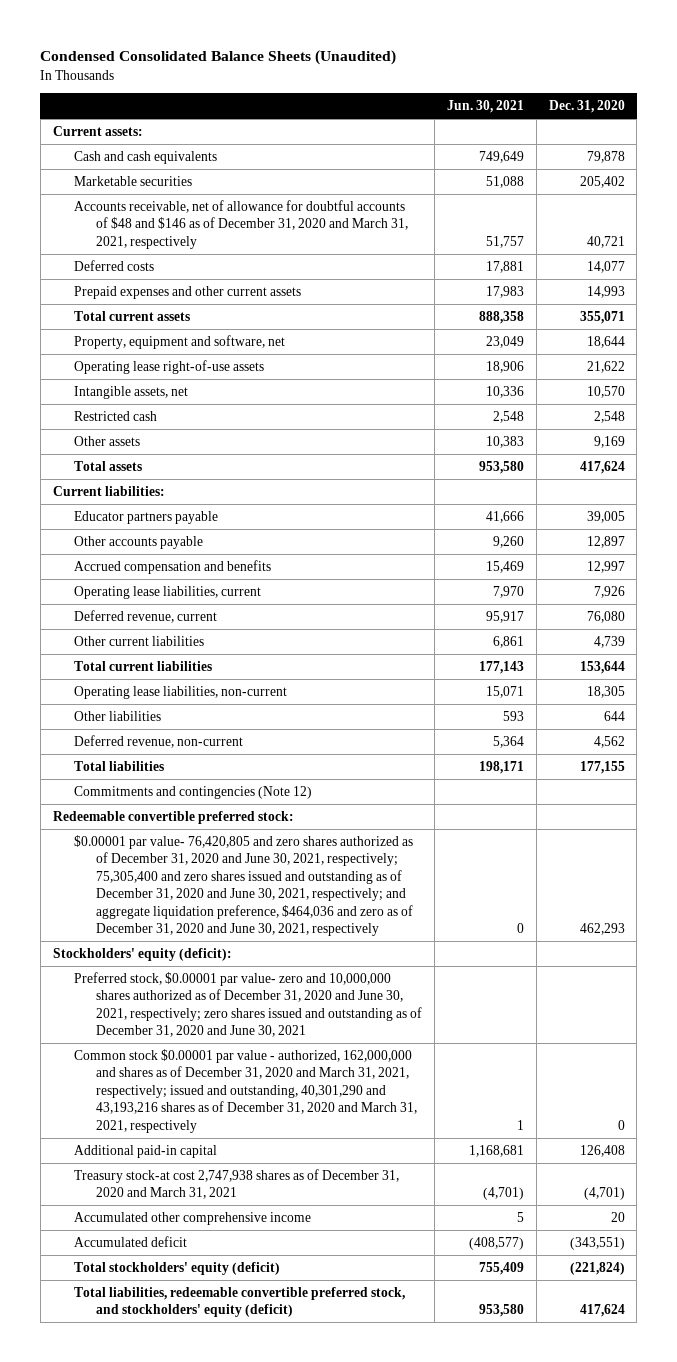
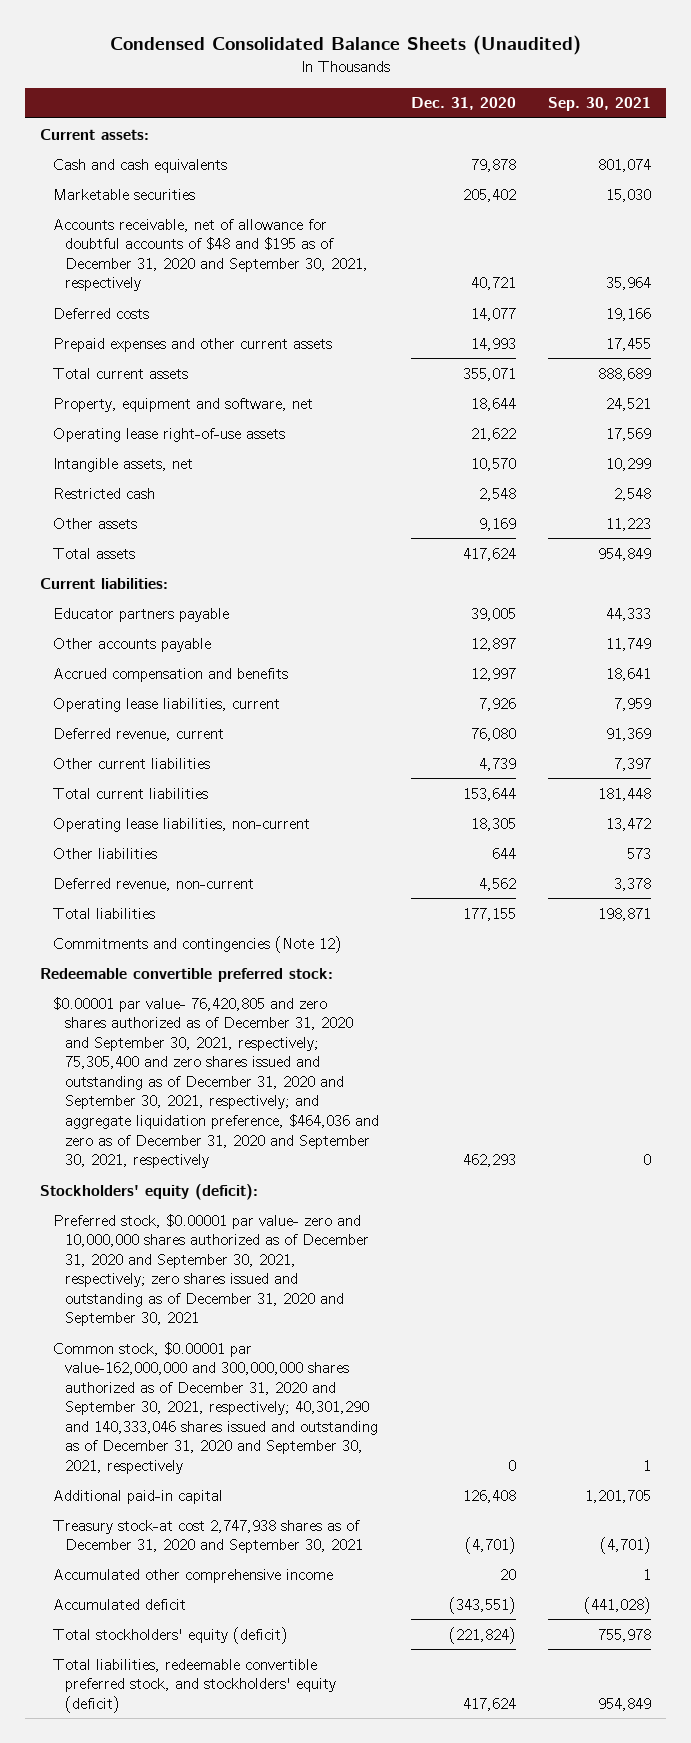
- | Jun. 30, 2021 | Dec. 31, 2020
+ | Dec. 31, 2020 | Sep. 30, 2021
- Accounts receivable, net of allowance for doubtful accounts of $48 and $146 as of December 31, 2020 and March 31, 2021, respectively | 51,757 | 40,721
+ Accounts receivable, net of allowance for doubtful accounts of $48 and $195 as of December 31, 2020 and September 30, 2021, respectively | 40,721 | 35,964
- $0.00001 par value- 76,420,805 and zero shares authorized as of December 31, 2020 and June 30, 2021, respectively; 75,305,400 and zero shares issued and outstanding as of December 31, 2020 and June 30, 2021, respectively; and aggregate liquidation preference, $464,036 and zero as of December 31, 2020 and June 30, 2021, respectively | 0 | 462,293
+ $0.00001 par value- 76,420,805 and zero shares authorized as of December 31, 2020 and September 30, 2021, respectively; 75,305,400 and zero shares issued and outstanding as of December 31, 2020 and September 30, 2021, respectively; and aggregate liquidation preference, $464,036 and zero as of December 31, 2020 and September 30, 2021, respectively | 462,293 | 0
- Preferred stock, $0.00001 par value- zero and 10,000,000 shares authorized as of December 31, 2020 and June 30, 2021, respectively; zero shares issued and outstanding as of December 31, 2020 and June 30, 2021
- Common stock $0.00001 par value - authorized, 162,000,000 and shares as of December 31, 2020 and March 31, 2021, respectively; issued and outstanding, 40,301,290 and 43,193,216 shares as of December 31, 2020 and March 31, 2021, respectively | 1 | 0
+ Preferred stock, $0.00001 par value- zero and 10,000,000 shares authorized as of December 31, 2020 and September 30, 2021, respectively; zero shares issued and outstanding as of December 31, 2020 and September 30, 2021
+ Common stock, $0.00001 par value-162,000,000 and 300,000,000 shares authorized as of December 31, 2020 and September 30, 2021, respectively; 40,301,290 and 140,333,046 shares issued and outstanding as of December 31, 2020 and September 30, 2021, respectively | 0 | 1
- Treasury stock-at cost 2,747,938 shares as of December 31, 2020 and March 31, 2021 | (4,701) | (4,701)
+ Treasury stock-at cost 2,747,938 shares as of December 31, 2020 and September 30, 2021 | (4,701) | (4,701)

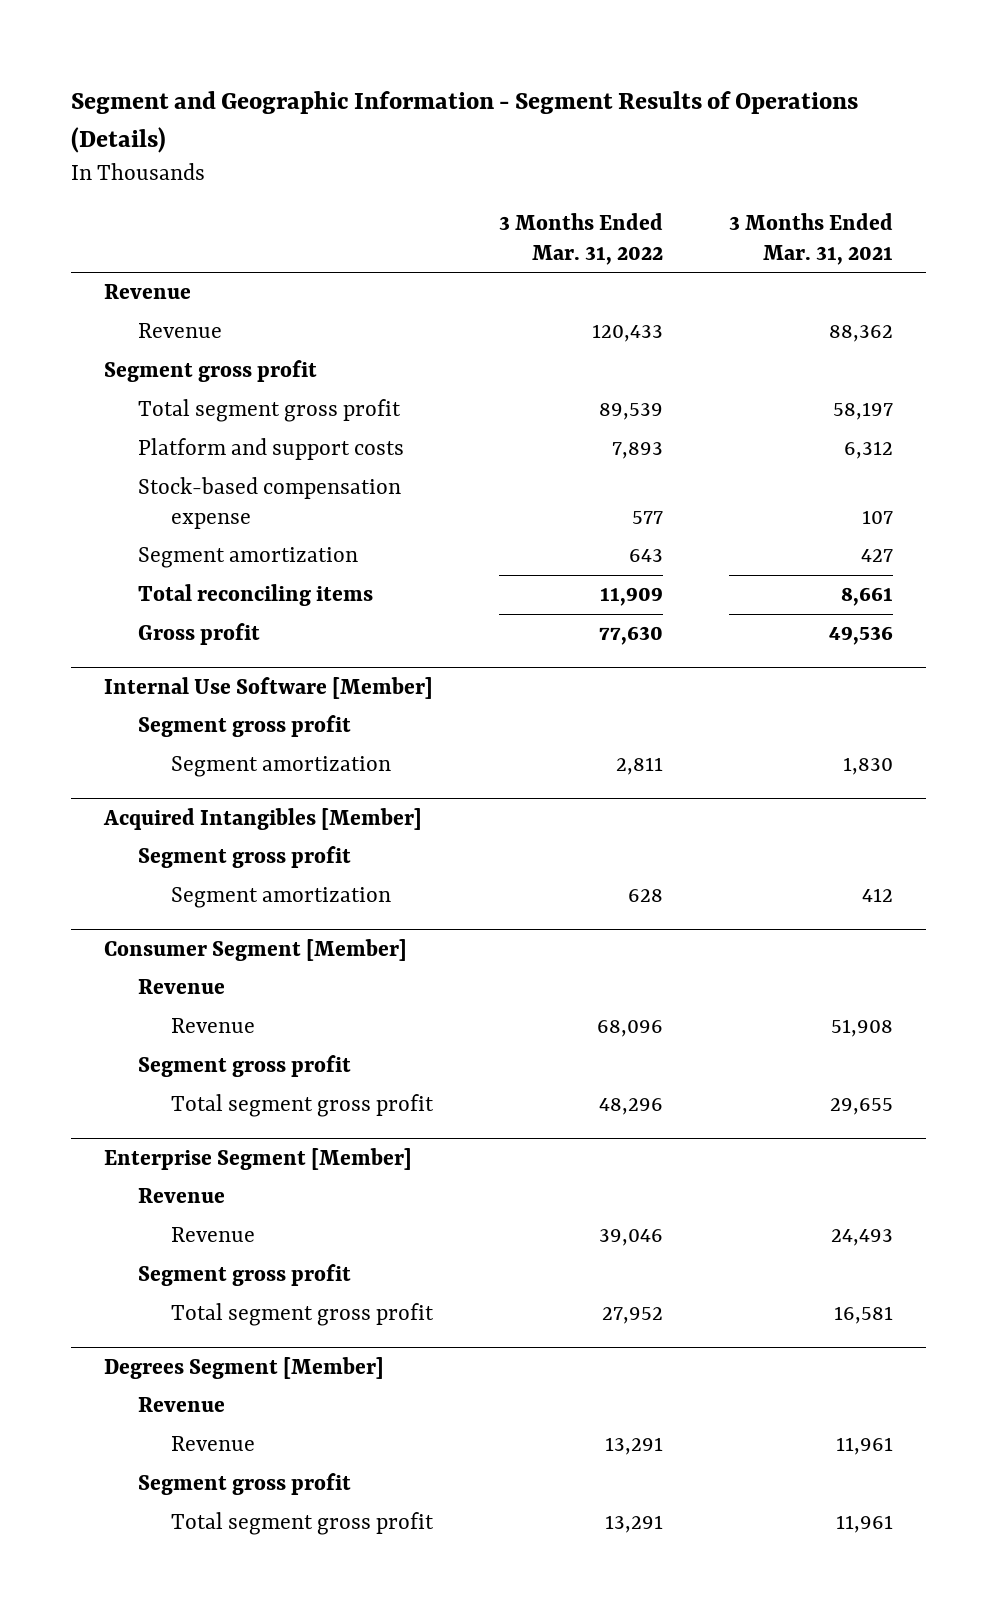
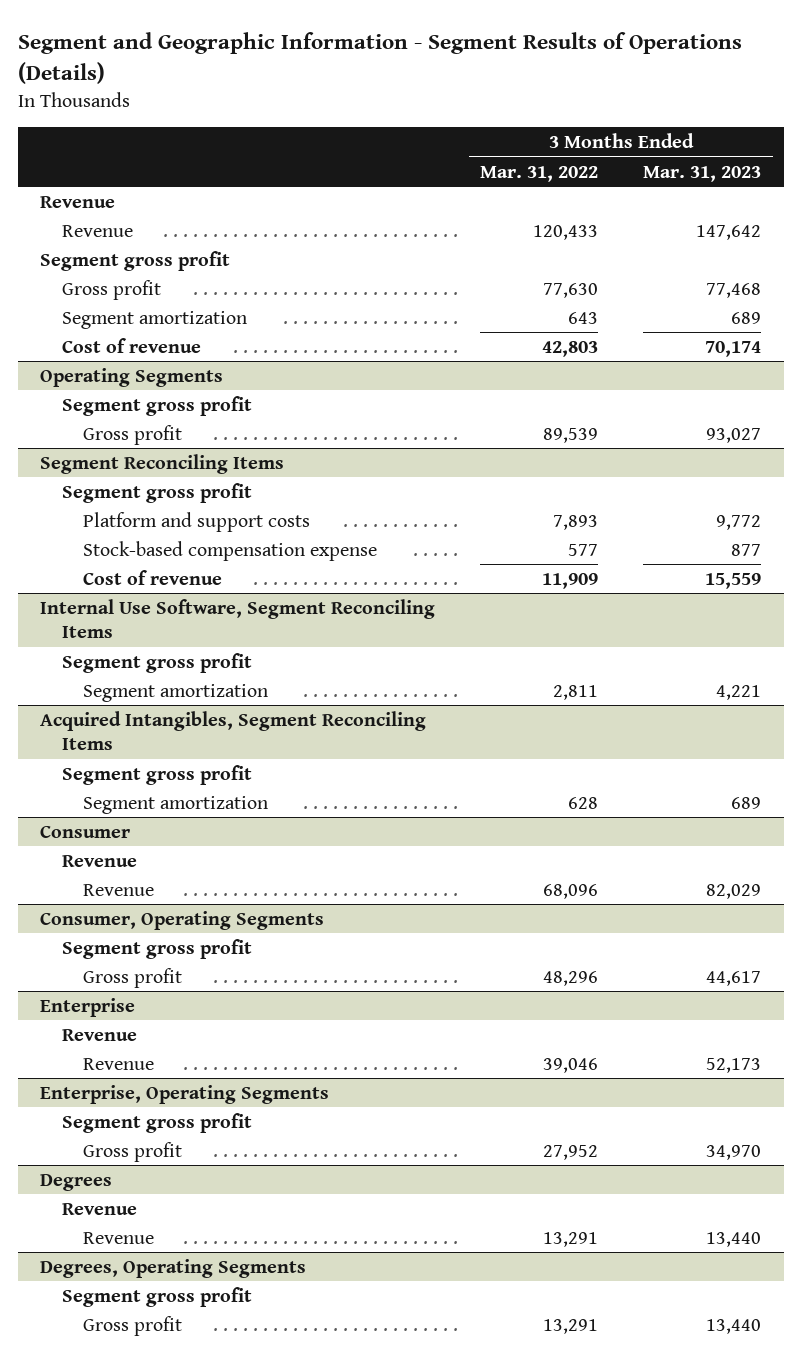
- | 3 Months Ended Mar. 31, 2022 | 3 Months Ended Mar. 31, 2021
+ | 3 Months Ended Mar. 31, 2022 | 3 Months Ended Mar. 31, 2023
- Total segment gross profit | 89,539 | 58,197
moved up: Gross profit | 77,630 | 77,468
moved up: Segment amortization | 643 | 689
+ Cost of revenue | 42,803 | 70,174
+ Operating Segments
+ Segment gross profit
+ Gross profit | 89,539 | 93,027
+ Segment Reconciling Items
+ Segment gross profit
- Total reconciling items | 11,909 | 8,661
- Internal Use Software [Member]
+ Cost of revenue | 11,909 | 15,559
+ Internal Use Software, Segment Reconciling Items
- Acquired Intangibles [Member]
+ Acquired Intangibles, Segment Reconciling Items
- Consumer Segment [Member]
+ Consumer
+ Consumer, Operating Segments
- Total segment gross profit | 48,296 | 29,655
- Enterprise Segment [Member]
+ Gross profit | 48,296 | 44,617
+ Enterprise
+ Enterprise, Operating Segments
- Total segment gross profit | 27,952 | 16,581
- Degrees Segment [Member]
+ Gross profit | 27,952 | 34,970
+ Degrees
+ Degrees, Operating Segments
- Total segment gross profit | 13,291 | 11,961
+ Gross profit | 13,291 | 13,440

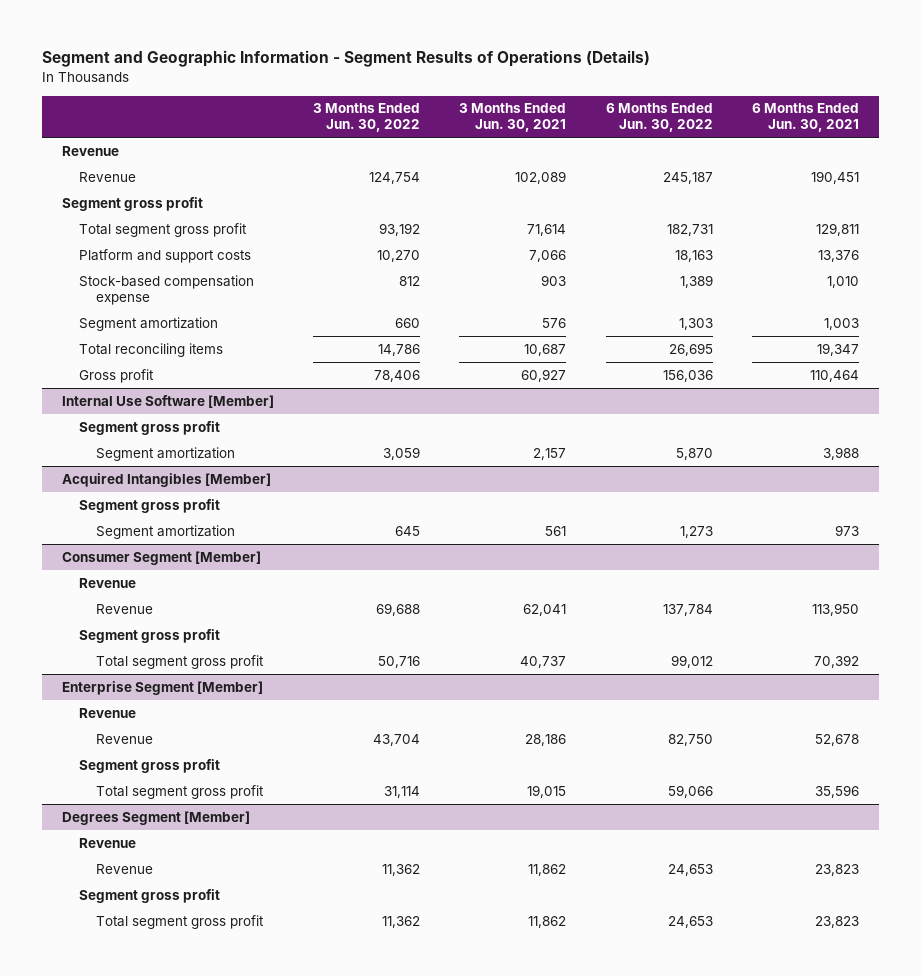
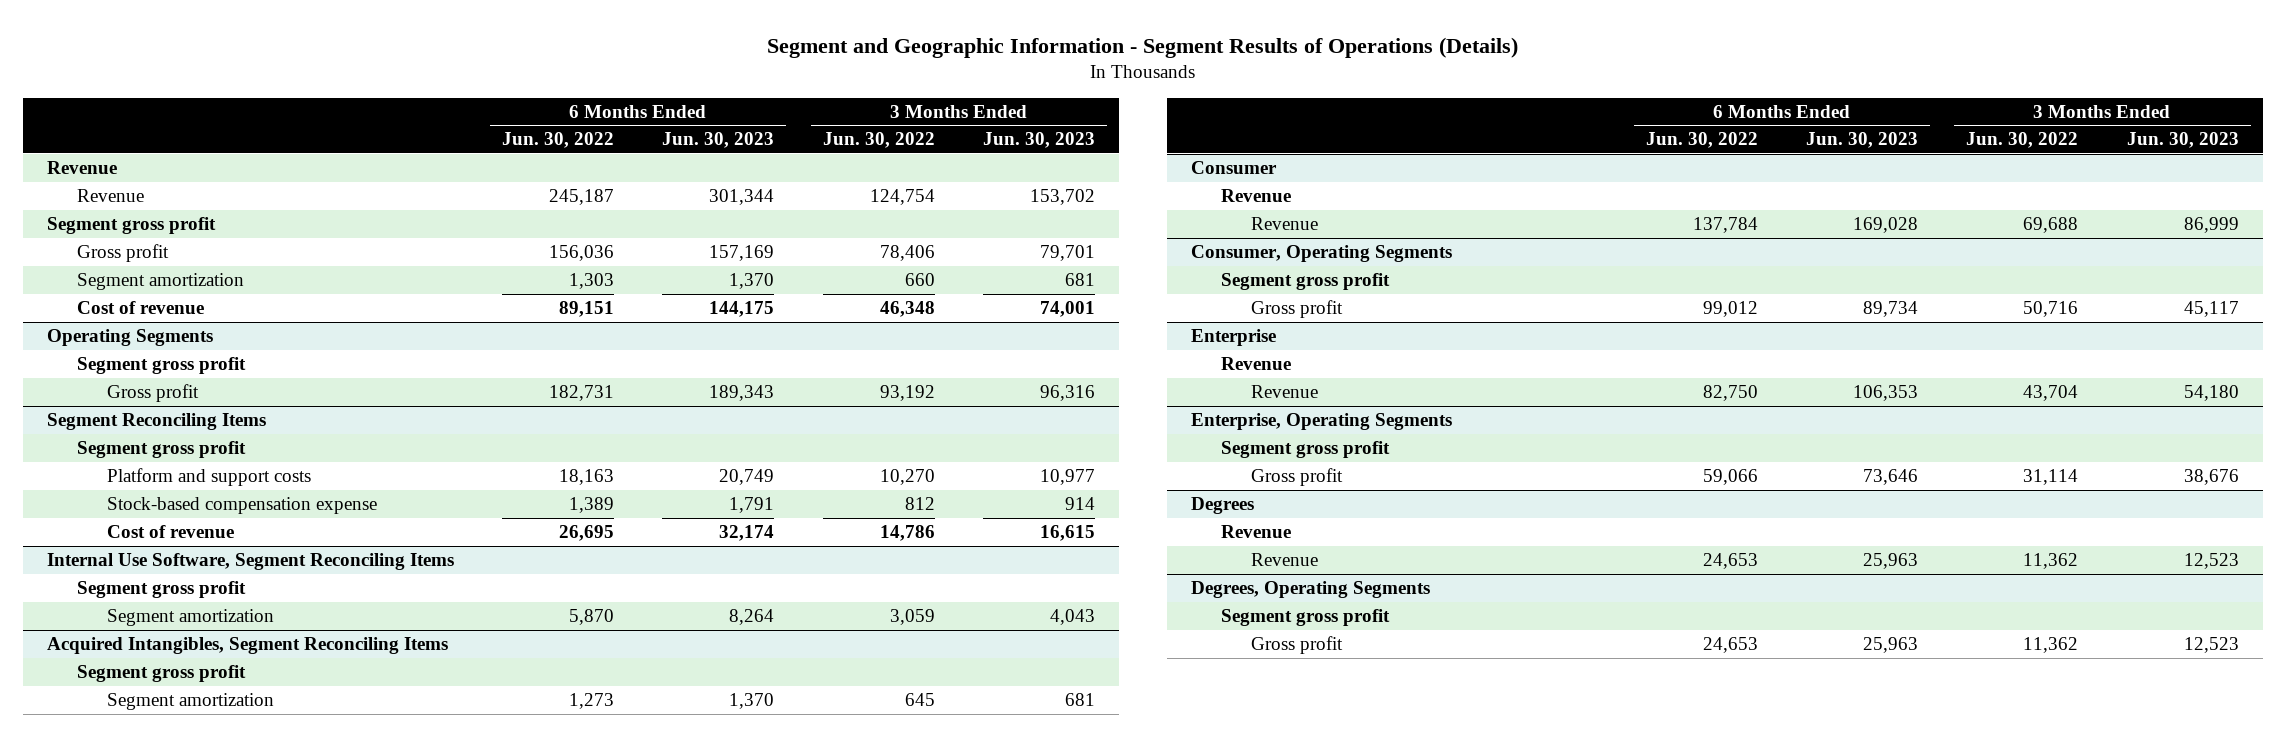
- | 3 Months Ended Jun. 30, 2022 | 3 Months Ended Jun. 30, 2021 | 6 Months Ended Jun. 30, 2022 | 6 Months Ended Jun. 30, 2021
+ | 6 Months Ended Jun. 30, 2022 | 6 Months Ended Jun. 30, 2023 | 3 Months Ended Jun. 30, 2022 | 3 Months Ended Jun. 30, 2023
- Total segment gross profit | 93,192 | 71,614 | 182,731 | 129,811
moved up: Gross profit | 156,036 | 157,169 | 78,406 | 79,701
moved up: Segment amortization | 1,303 | 1,370 | 660 | 681
+ Cost of revenue | 89,151 | 144,175 | 46,348 | 74,001
+ Operating Segments
+ Segment gross profit
+ Gross profit | 182,731 | 189,343 | 93,192 | 96,316
+ Segment Reconciling Items
+ Segment gross profit
- Total reconciling items | 14,786 | 10,687 | 26,695 | 19,347
- Internal Use Software [Member]
+ Cost of revenue | 26,695 | 32,174 | 14,786 | 16,615
+ Internal Use Software, Segment Reconciling Items
- Acquired Intangibles [Member]
+ Acquired Intangibles, Segment Reconciling Items
- Consumer Segment [Member]
+ Consumer
+ Consumer, Operating Segments
- Total segment gross profit | 50,716 | 40,737 | 99,012 | 70,392
- Enterprise Segment [Member]
+ Gross profit | 99,012 | 89,734 | 50,716 | 45,117
+ Enterprise
+ Enterprise, Operating Segments
- Total segment gross profit | 31,114 | 19,015 | 59,066 | 35,596
- Degrees Segment [Member]
+ Gross profit | 59,066 | 73,646 | 31,114 | 38,676
+ Degrees
+ Degrees, Operating Segments
- Total segment gross profit | 11,362 | 11,862 | 24,653 | 23,823
+ Gross profit | 24,653 | 25,963 | 11,362 | 12,523

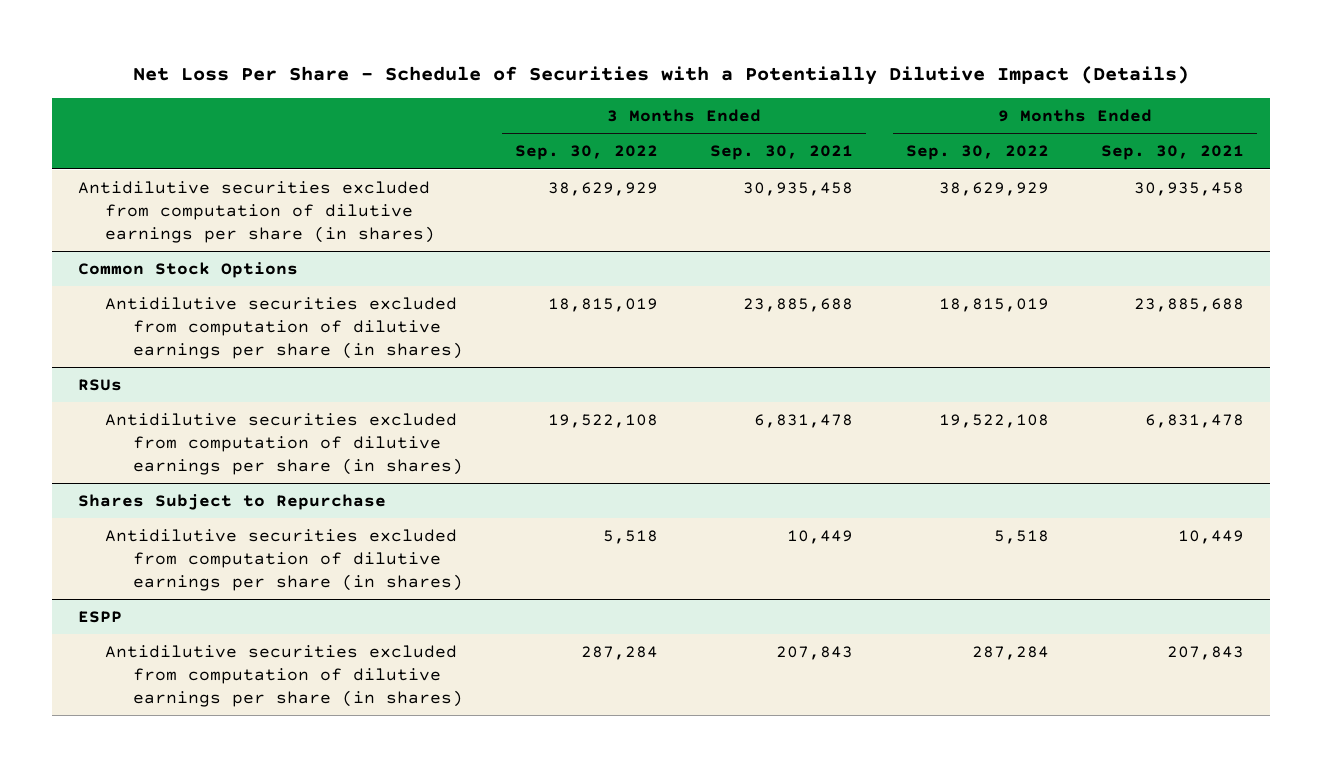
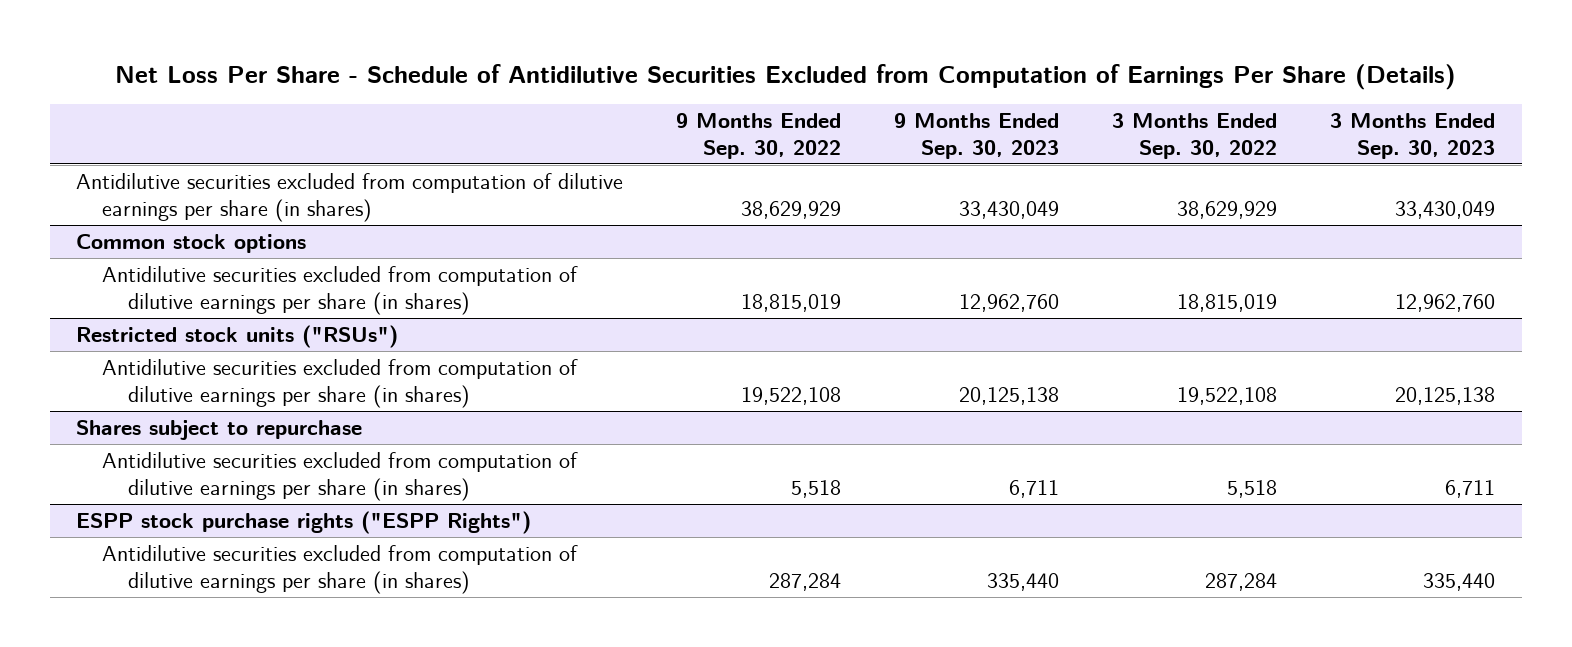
- Net Loss Per Share - Schedule of Securities with a Potentially Dilutive Impact (Details)
+ Net Loss Per Share - Schedule of Antidilutive Securities Excluded from Computation of Earnings Per Share (Details)
- | 3 Months Ended Sep. 30, 2022 | 3 Months Ended Sep. 30, 2021 | 9 Months Ended Sep. 30, 2022 | 9 Months Ended Sep. 30, 2021
+ | 9 Months Ended Sep. 30, 2022 | 9 Months Ended Sep. 30, 2023 | 3 Months Ended Sep. 30, 2022 | 3 Months Ended Sep. 30, 2023
- Common Stock Options
+ Common stock options
- RSUs
+ Restricted stock units ("RSUs")
- Shares Subject to Repurchase
+ Shares subject to repurchase
- ESPP
+ ESPP stock purchase rights ("ESPP Rights")

